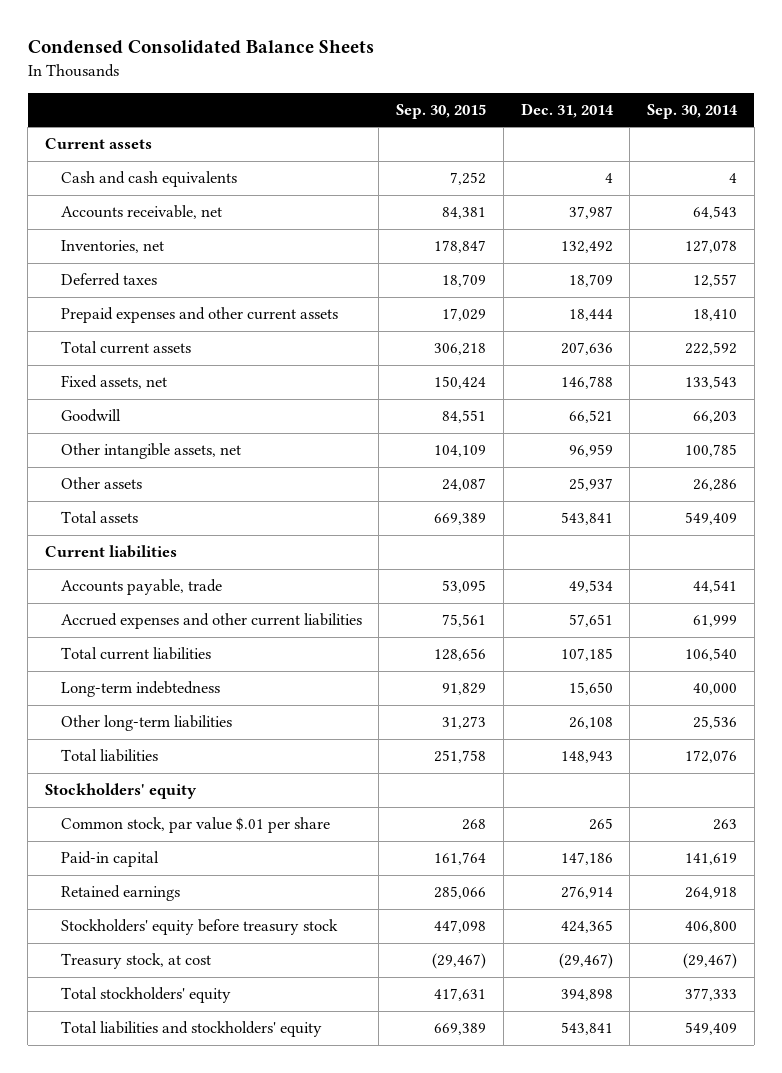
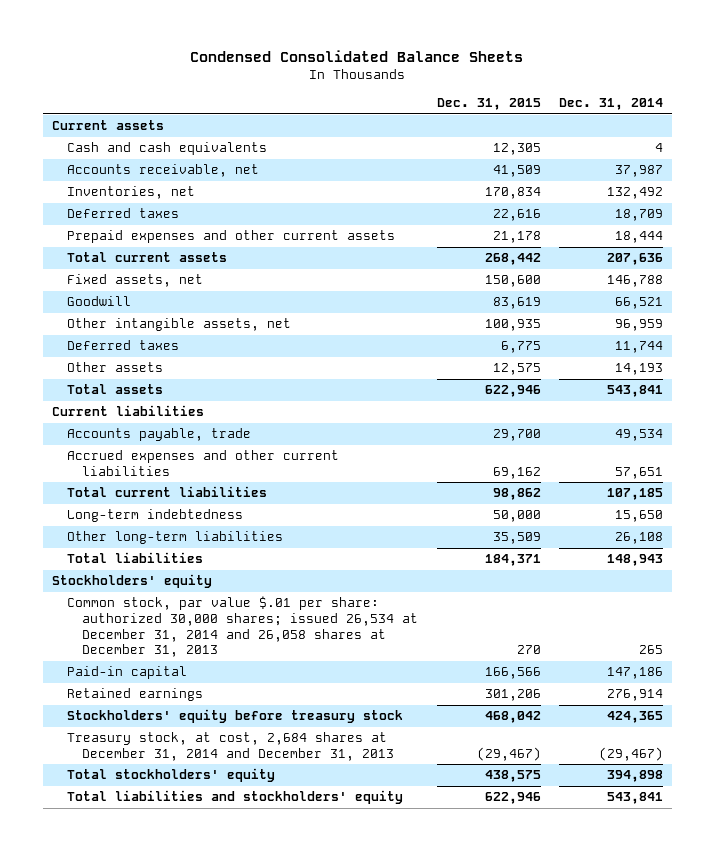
- | Sep. 30, 2015 | Dec. 31, 2014 | Sep. 30, 2014
+ | Dec. 31, 2015 | Dec. 31, 2014
- Other assets | 24,087 | 25,937 | 26,286
+ Deferred taxes | 6,775 | 11,744
+ Other assets | 12,575 | 14,193
- Common stock, par value $.01 per share | 268 | 265 | 263
+ Common stock, par value $.01 per share: authorized 30,000 shares; issued 26,534 at December 31, 2014 and 26,058 shares at December 31, 2013 | 270 | 265
- Treasury stock, at cost | (29,467) | (29,467) | (29,467)
+ Treasury stock, at cost, 2,684 shares at December 31, 2014 and December 31, 2013 | (29,467) | (29,467)

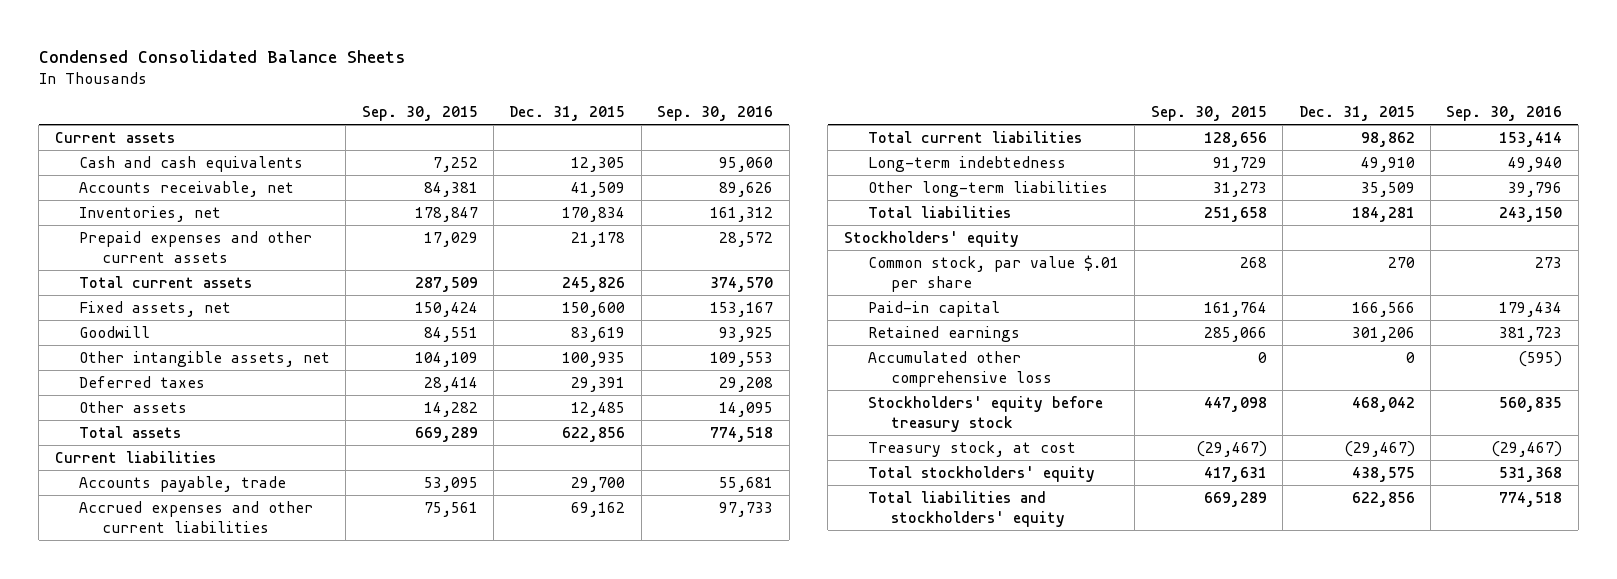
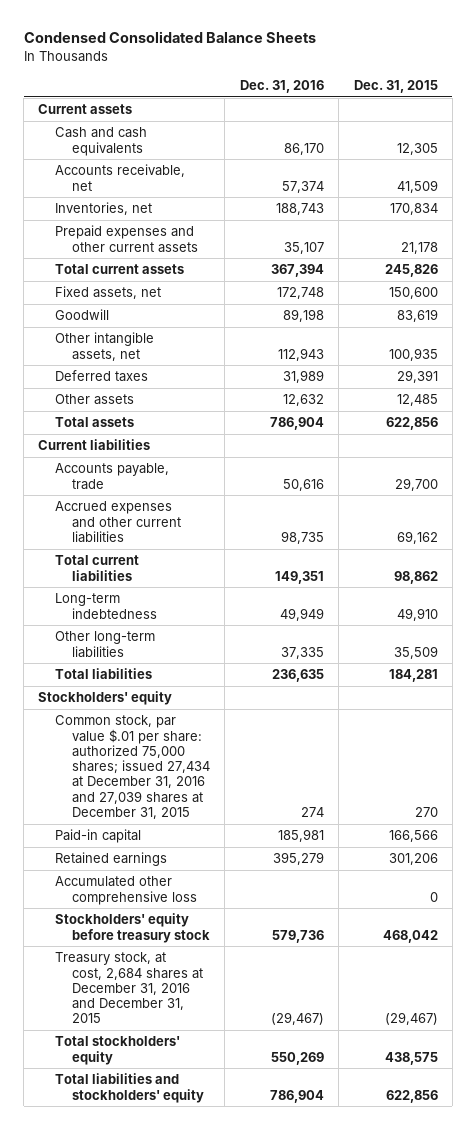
- | Sep. 30, 2015 | Dec. 31, 2015 | Sep. 30, 2016
+ | Dec. 31, 2016 | Dec. 31, 2015
- Common stock, par value $.01 per share | 268 | 270 | 273
+ Common stock, par value $.01 per share: authorized 75,000 shares; issued 27,434 at December 31, 2016 and 27,039 shares at December 31, 2015 | 274 | 270
- Treasury stock, at cost | (29,467) | (29,467) | (29,467)
+ Treasury stock, at cost, 2,684 shares at December 31, 2016 and December 31, 2015 | (29,467) | (29,467)

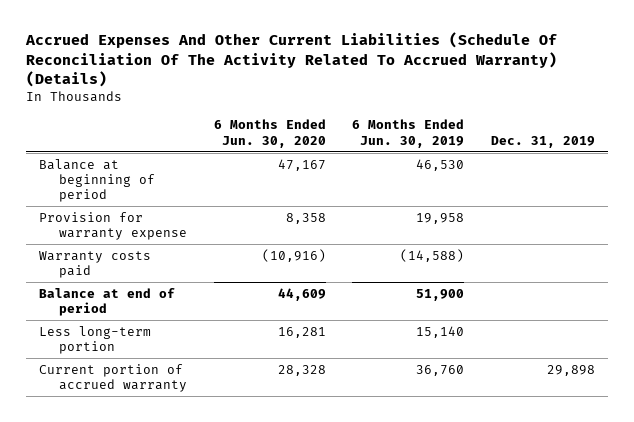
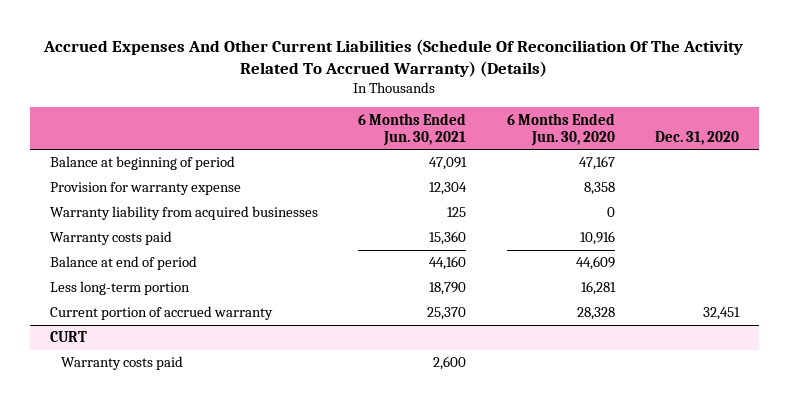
- | 6 Months Ended Jun. 30, 2020 | 6 Months Ended Jun. 30, 2019 | Dec. 31, 2019
+ | 6 Months Ended Jun. 30, 2021 | 6 Months Ended Jun. 30, 2020 | Dec. 31, 2020
- Warranty costs paid | (10,916) | (14,588) |
+ Warranty liability from acquired businesses | 125 | 0 |
+ Warranty costs paid | 15,360 | 10,916 |
+ CURT
+ Warranty costs paid | 2,600 | |

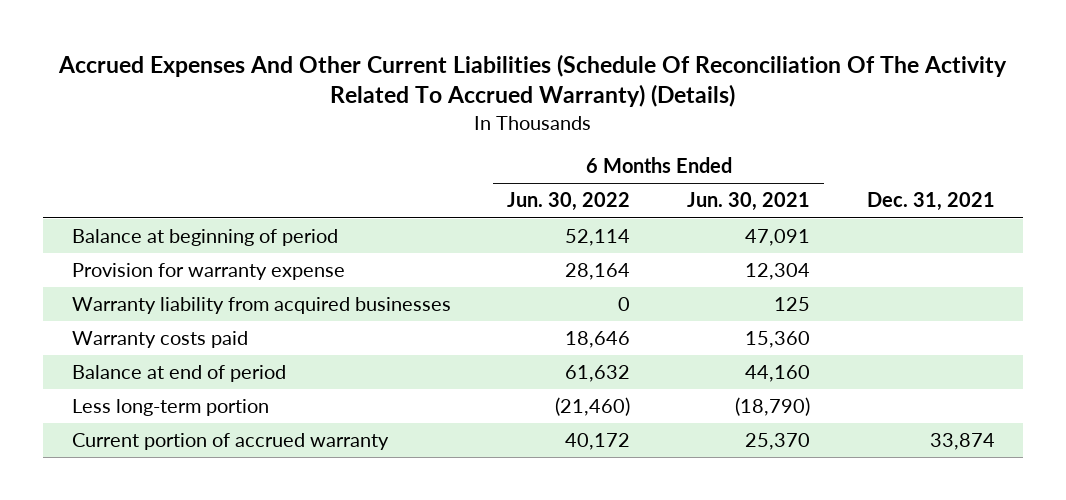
- | 6 Months Ended Jun. 30, 2021 | 6 Months Ended Jun. 30, 2020 | Dec. 31, 2020
+ | 6 Months Ended Jun. 30, 2022 | 6 Months Ended Jun. 30, 2021 | Dec. 31, 2021
- Less long-term portion | 18,790 | 16,281 |
+ Less long-term portion | (21,460) | (18,790) |
- CURT
- Warranty costs paid | 2,600 | |

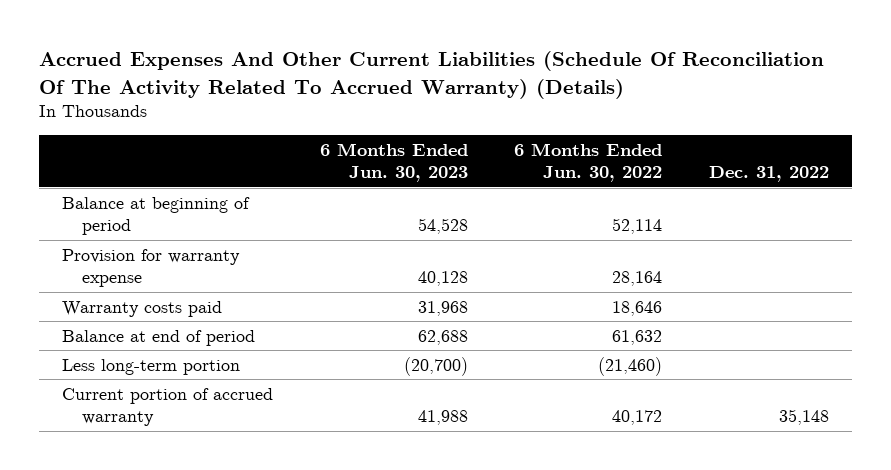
- | 6 Months Ended Jun. 30, 2022 | 6 Months Ended Jun. 30, 2021 | Dec. 31, 2021
+ | 6 Months Ended Jun. 30, 2023 | 6 Months Ended Jun. 30, 2022 | Dec. 31, 2022
- Warranty liability from acquired businesses | 0 | 125 |

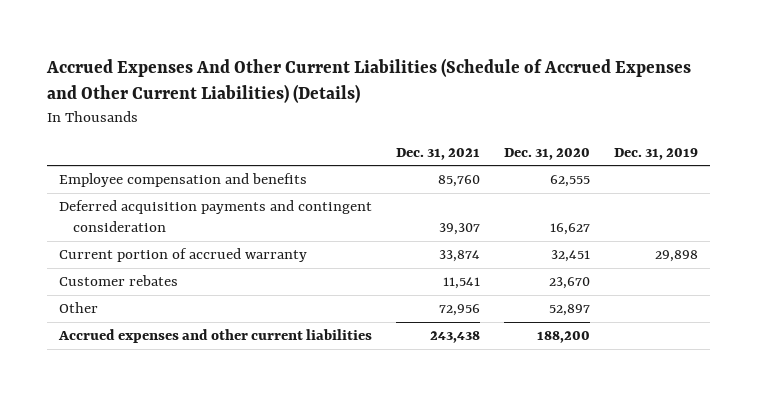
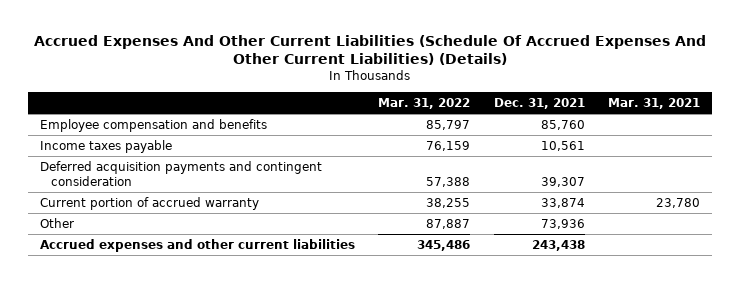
- Accrued Expenses And Other Current Liabilities (Schedule of Accrued Expenses and Other Current Liabilities) (Details)
+ Accrued Expenses And Other Current Liabilities (Schedule Of Accrued Expenses And Other Current Liabilities) (Details)
- | Dec. 31, 2021 | Dec. 31, 2020 | Dec. 31, 2019
+ | Mar. 31, 2022 | Dec. 31, 2021 | Mar. 31, 2021
+ Income taxes payable | 76,159 | 10,561 |
- Customer rebates | 11,541 | 23,670 |
- Other | 72,956 | 52,897 |
+ Other | 87,887 | 73,936 |

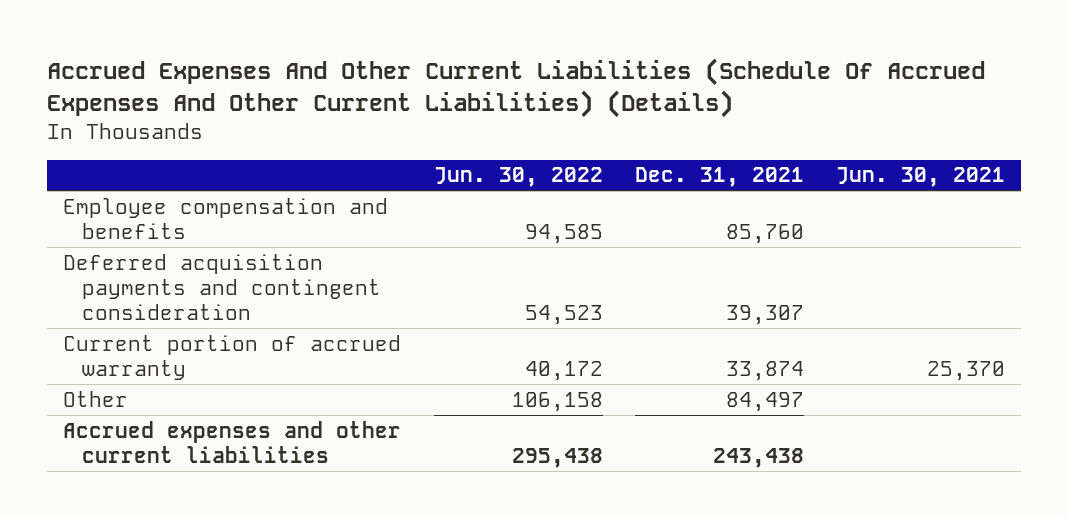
- | Mar. 31, 2022 | Dec. 31, 2021 | Mar. 31, 2021
+ | Jun. 30, 2022 | Dec. 31, 2021 | Jun. 30, 2021
- Income taxes payable | 76,159 | 10,561 |
- Other | 87,887 | 73,936 |
+ Other | 106,158 | 84,497 |

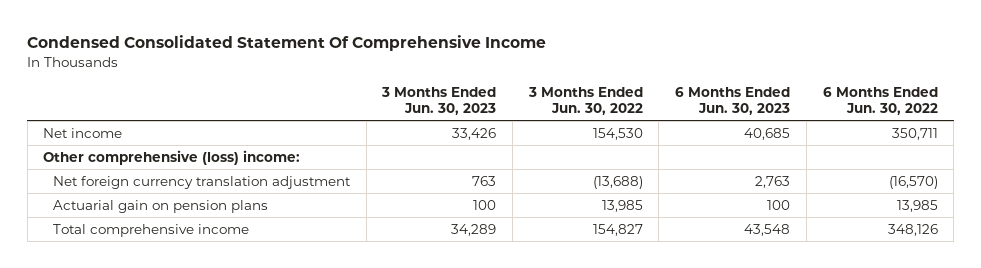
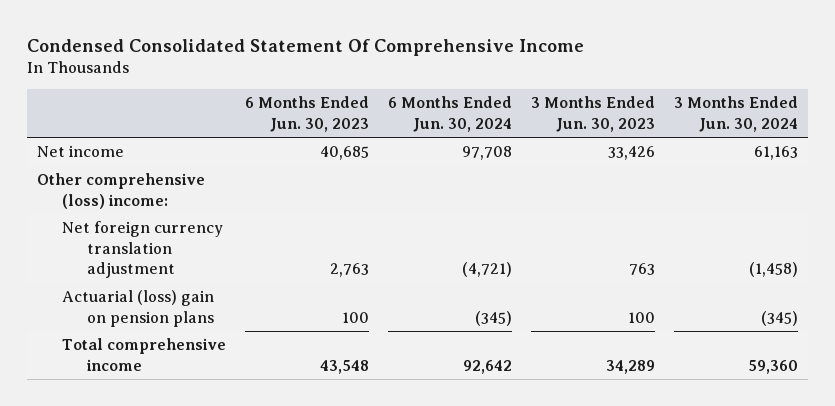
- | 3 Months Ended Jun. 30, 2023 | 3 Months Ended Jun. 30, 2022 | 6 Months Ended Jun. 30, 2023 | 6 Months Ended Jun. 30, 2022
+ | 6 Months Ended Jun. 30, 2023 | 6 Months Ended Jun. 30, 2024 | 3 Months Ended Jun. 30, 2023 | 3 Months Ended Jun. 30, 2024
- Actuarial gain on pension plans | 100 | 13,985 | 100 | 13,985
+ Actuarial (loss) gain on pension plans | 100 | (345) | 100 | (345)

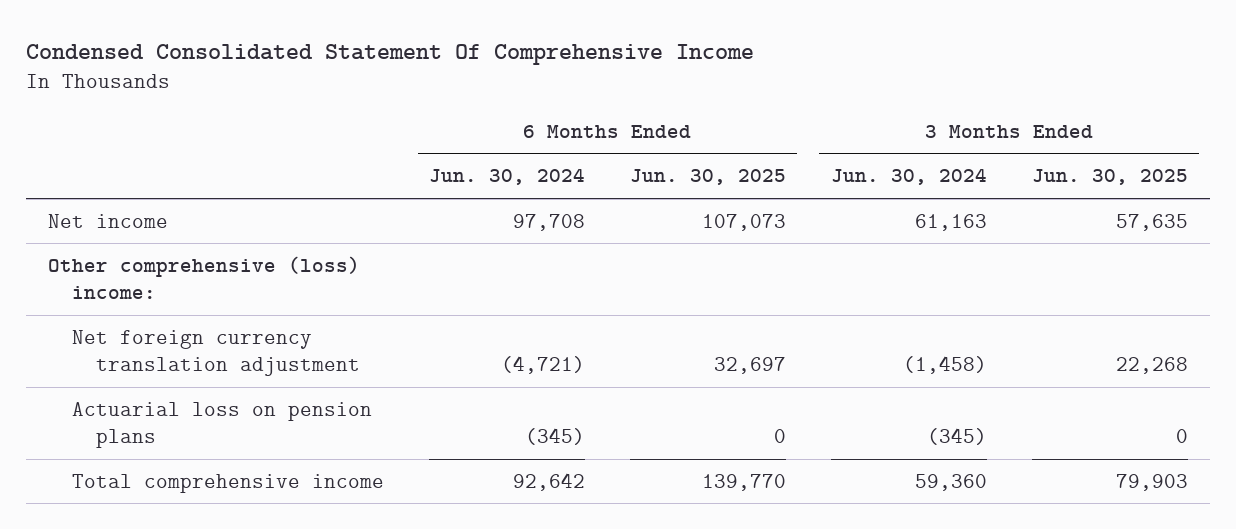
- | 6 Months Ended Jun. 30, 2023 | 6 Months Ended Jun. 30, 2024 | 3 Months Ended Jun. 30, 2023 | 3 Months Ended Jun. 30, 2024
+ | 6 Months Ended Jun. 30, 2024 | 6 Months Ended Jun. 30, 2025 | 3 Months Ended Jun. 30, 2024 | 3 Months Ended Jun. 30, 2025
- Actuarial (loss) gain on pension plans | 100 | (345) | 100 | (345)
+ Actuarial loss on pension plans | (345) | 0 | (345) | 0

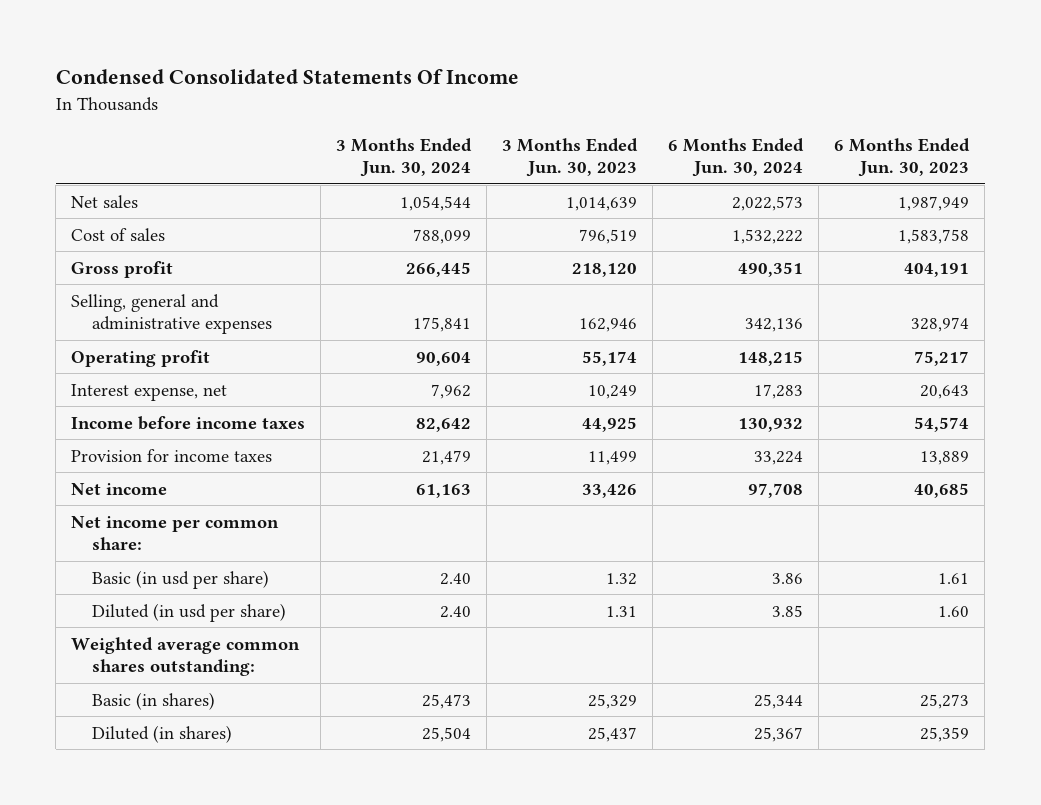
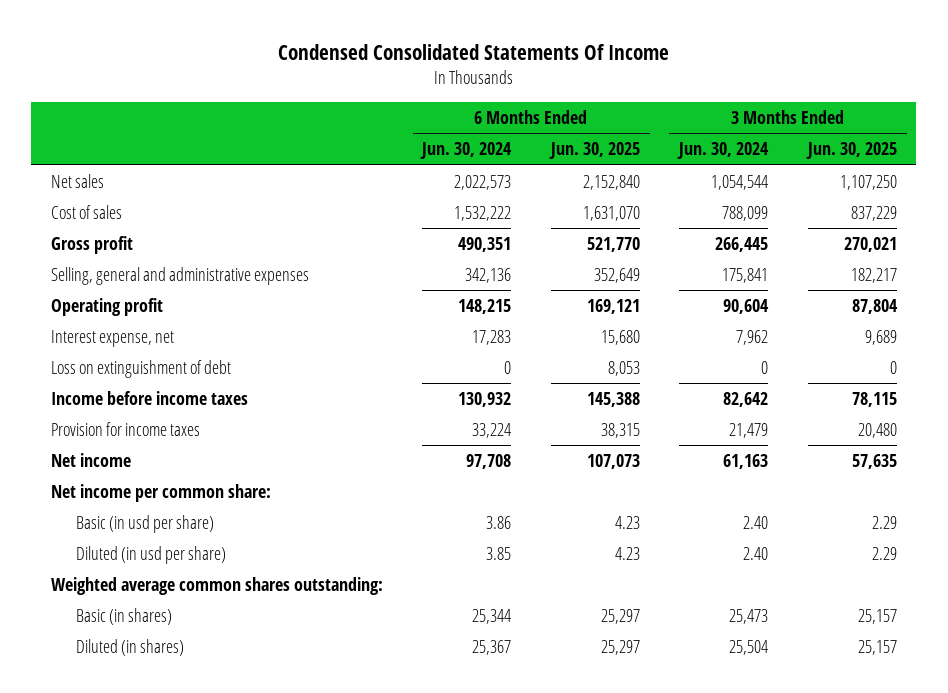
- | 3 Months Ended Jun. 30, 2024 | 3 Months Ended Jun. 30, 2023 | 6 Months Ended Jun. 30, 2024 | 6 Months Ended Jun. 30, 2023
+ | 6 Months Ended Jun. 30, 2024 | 6 Months Ended Jun. 30, 2025 | 3 Months Ended Jun. 30, 2024 | 3 Months Ended Jun. 30, 2025
+ Loss on extinguishment of debt | 0 | 8,053 | 0 | 0

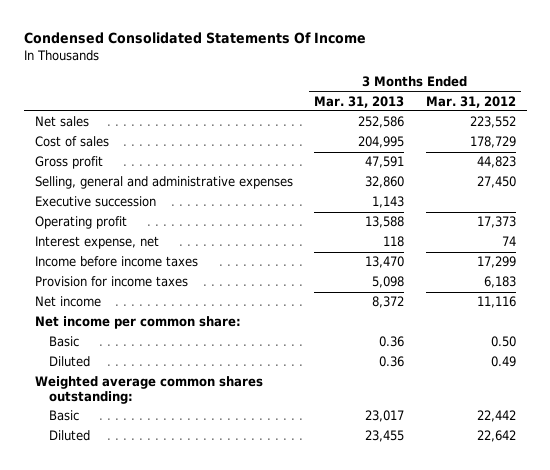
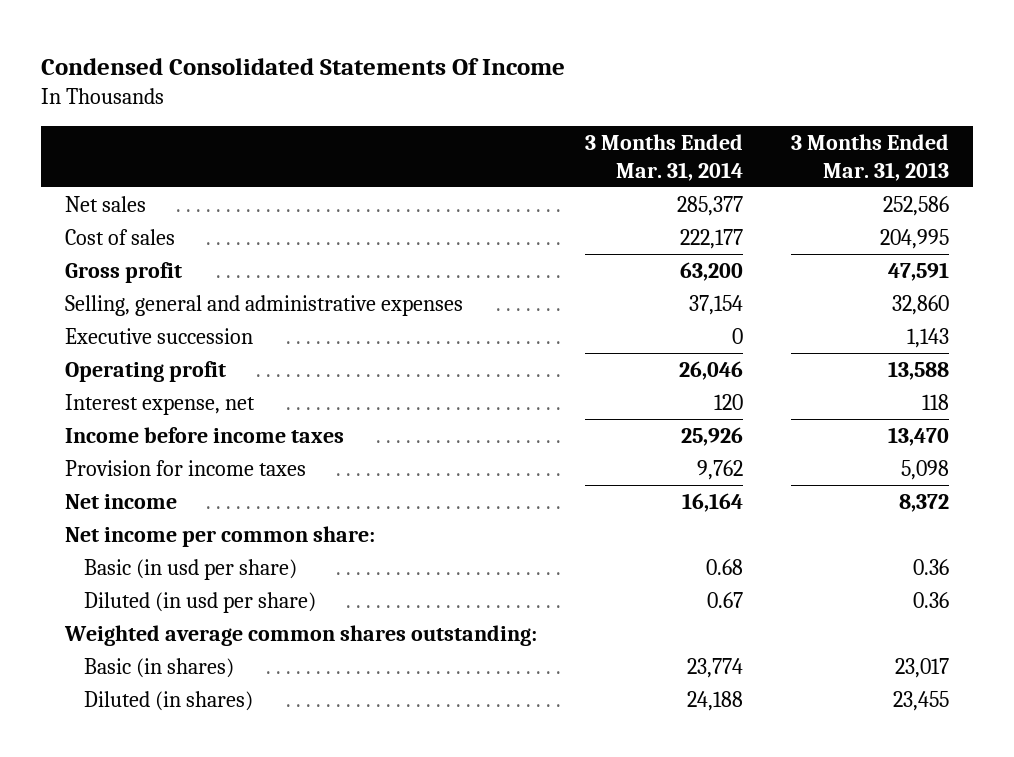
- | 3 Months Ended Mar. 31, 2013 | 3 Months Ended Mar. 31, 2012
+ | 3 Months Ended Mar. 31, 2014 | 3 Months Ended Mar. 31, 2013
- Basic | 0.36 | 0.50
- Diluted | 0.36 | 0.49
+ Basic (in usd per share) | 0.68 | 0.36
+ Diluted (in usd per share) | 0.67 | 0.36
- Basic | 23,017 | 22,442
- Diluted | 23,455 | 22,642
+ Basic (in shares) | 23,774 | 23,017
+ Diluted (in shares) | 24,188 | 23,455

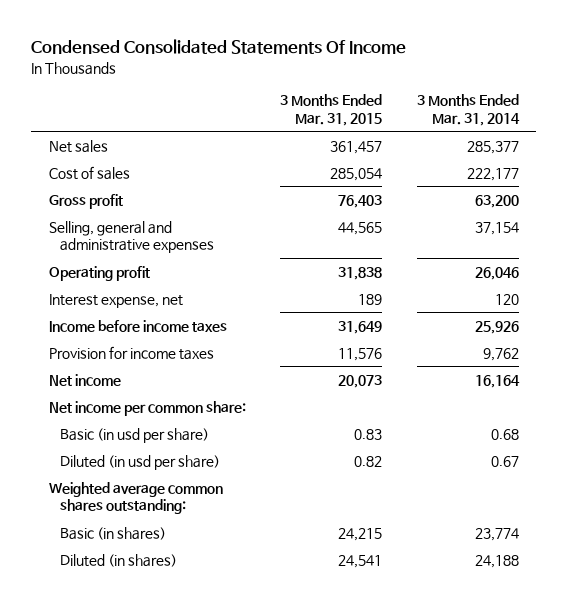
- | 3 Months Ended Mar. 31, 2014 | 3 Months Ended Mar. 31, 2013
+ | 3 Months Ended Mar. 31, 2015 | 3 Months Ended Mar. 31, 2014
- Executive succession | 0 | 1,143

